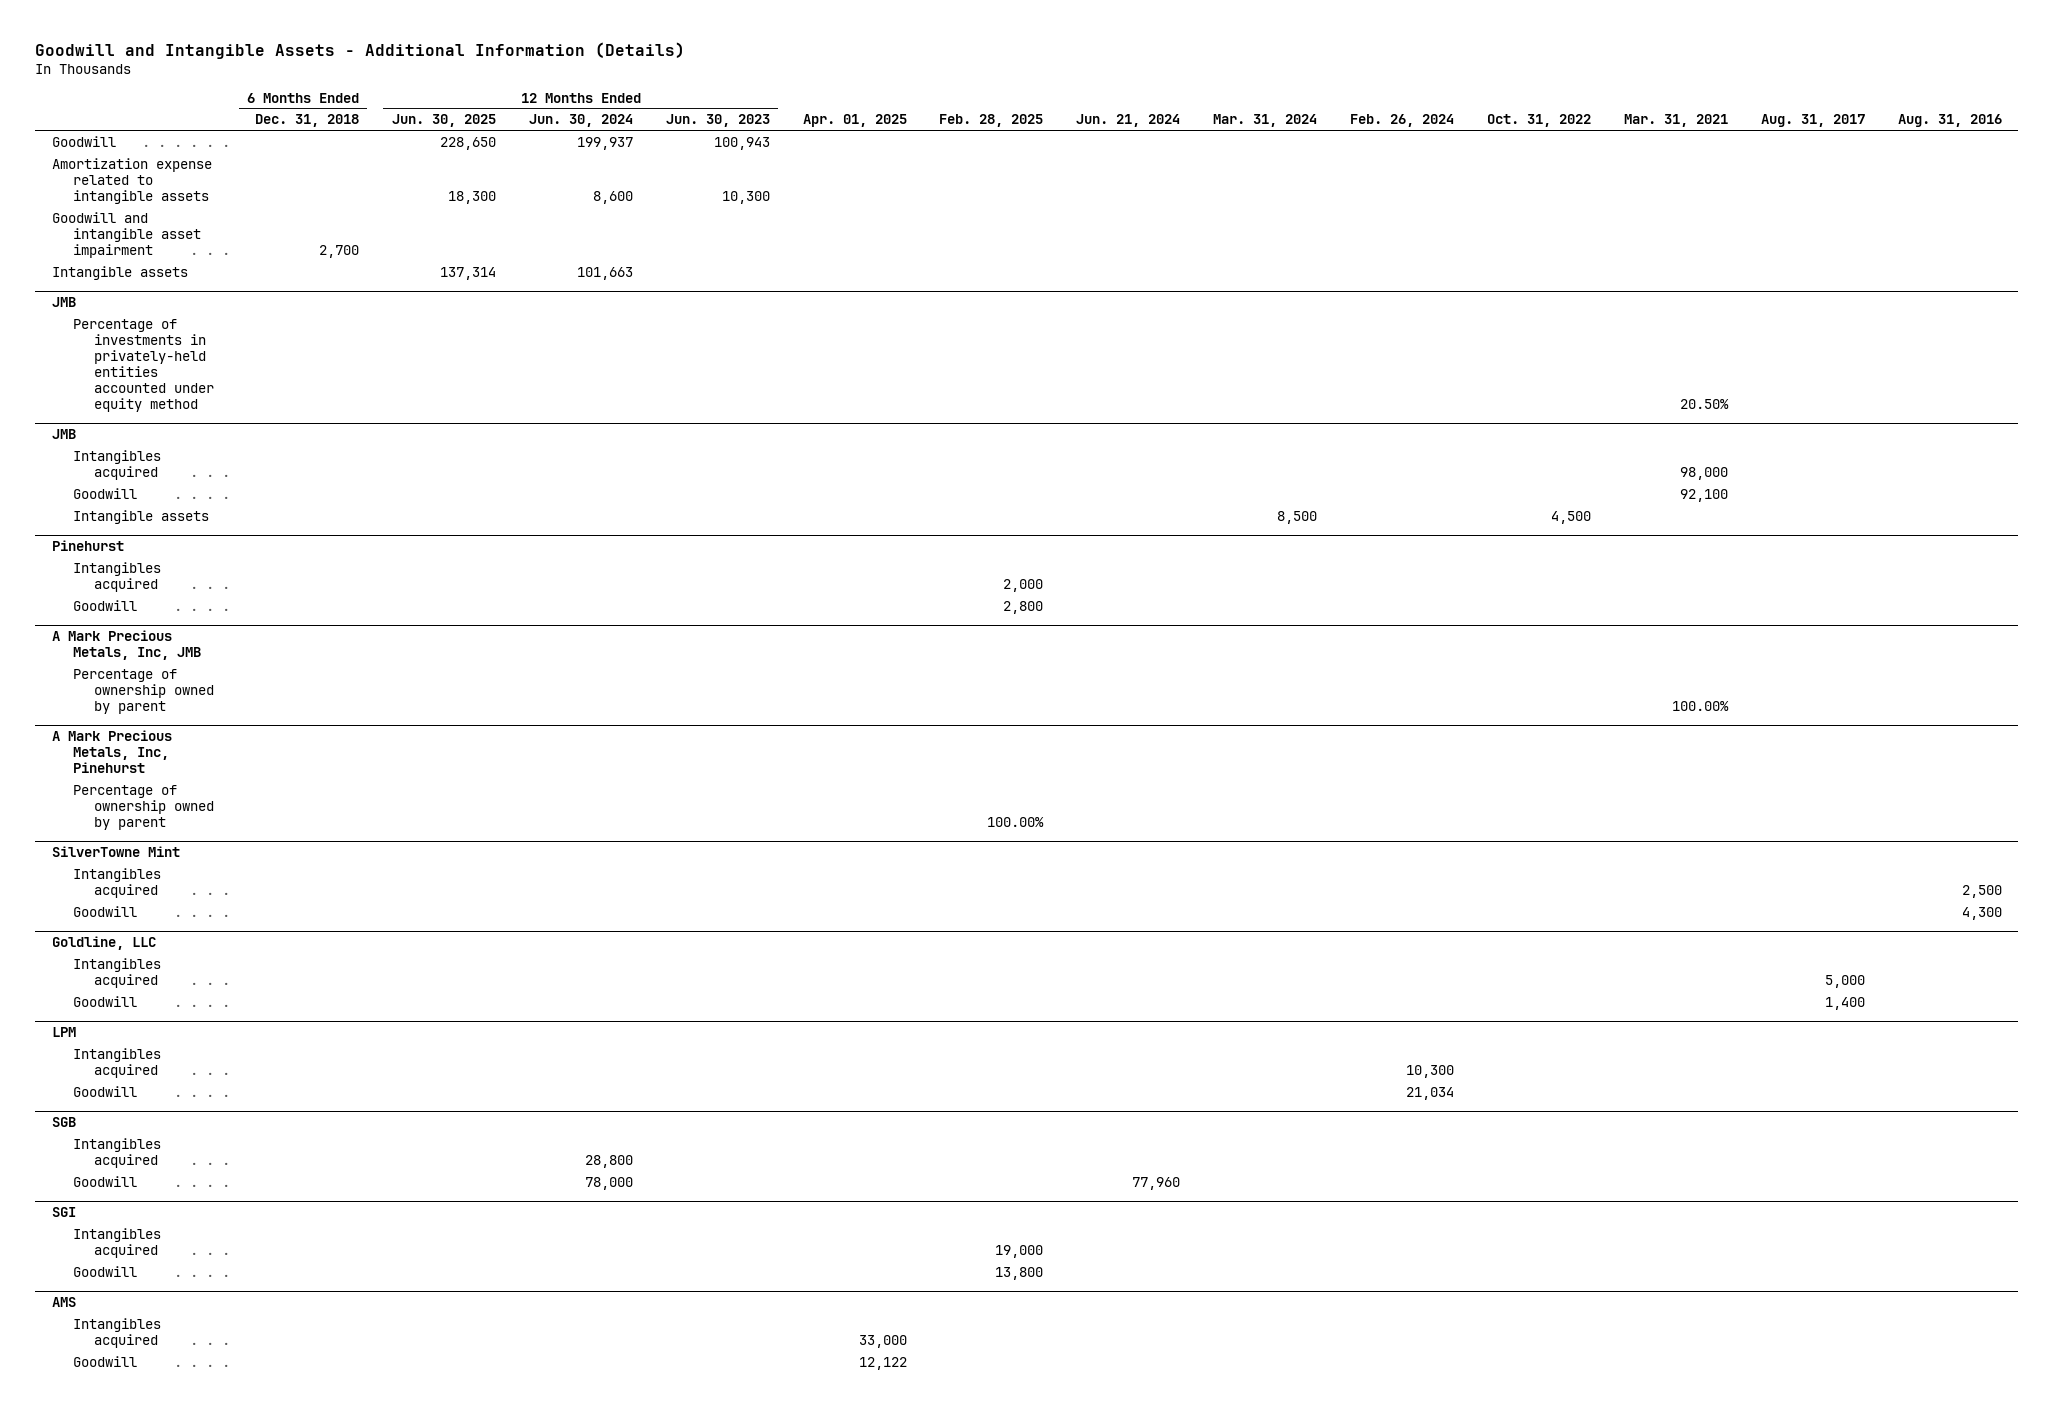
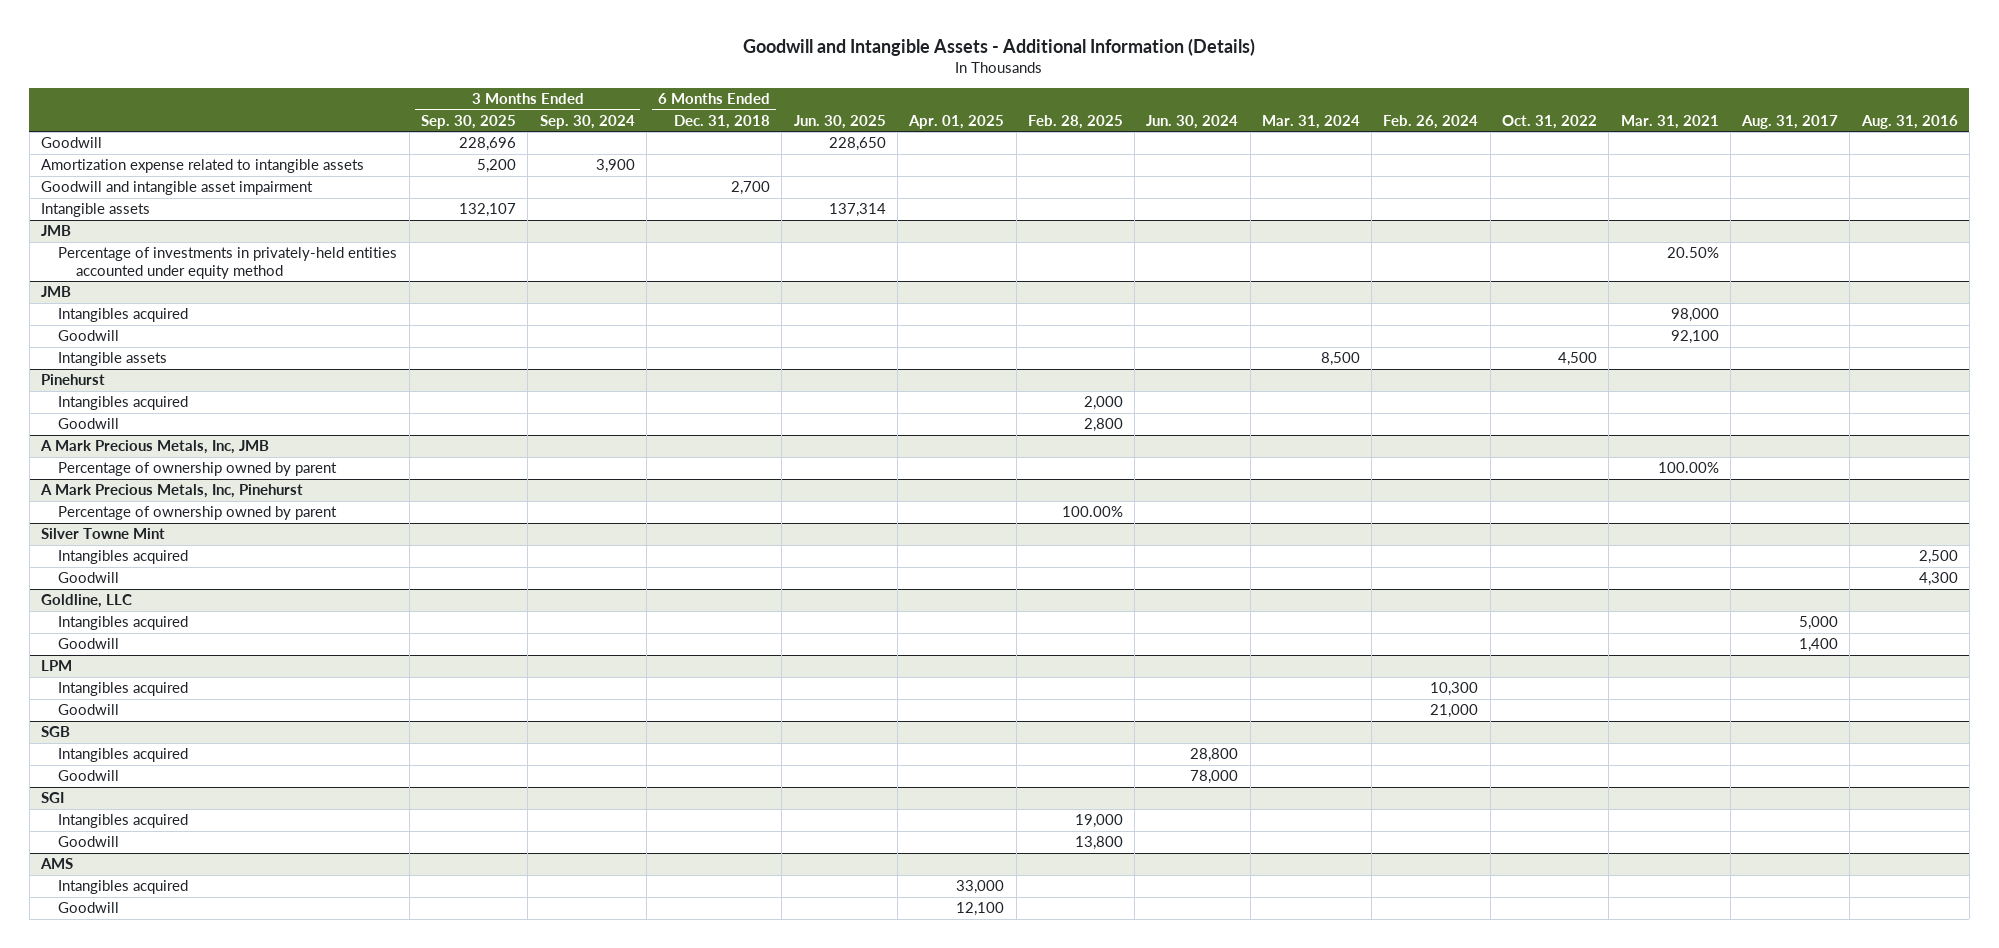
- | 6 Months Ended Dec. 31, 2018 | 12 Months Ended Jun. 30, 2025 | 12 Months Ended Jun. 30, 2024 | 12 Months Ended Jun. 30, 2023 | Apr. 01, 2025 | Feb. 28, 2025 | Jun. 21, 2024 | Mar. 31, 2024 | Feb. 26, 2024 | Oct. 31, 2022 | Mar. 31, 2021 | Aug. 31, 2017 | Aug. 31, 2016
+ | 3 Months Ended Sep. 30, 2025 | 3 Months Ended Sep. 30, 2024 | 6 Months Ended Dec. 31, 2018 | Jun. 30, 2025 | Apr. 01, 2025 | Feb. 28, 2025 | Jun. 30, 2024 | Mar. 31, 2024 | Feb. 26, 2024 | Oct. 31, 2022 | Mar. 31, 2021 | Aug. 31, 2017 | Aug. 31, 2016
- SilverTowne Mint
+ Silver Towne Mint
@ LPM
- Goodwill | | | | | | | | | 21,034 | | | |
+ Goodwill | | | | | | | | | 21,000 | | | |
@ AMS
- Goodwill | | | | | 12,122 | | | | | | | |
+ Goodwill | | | | | 12,100 | | | | | | | |

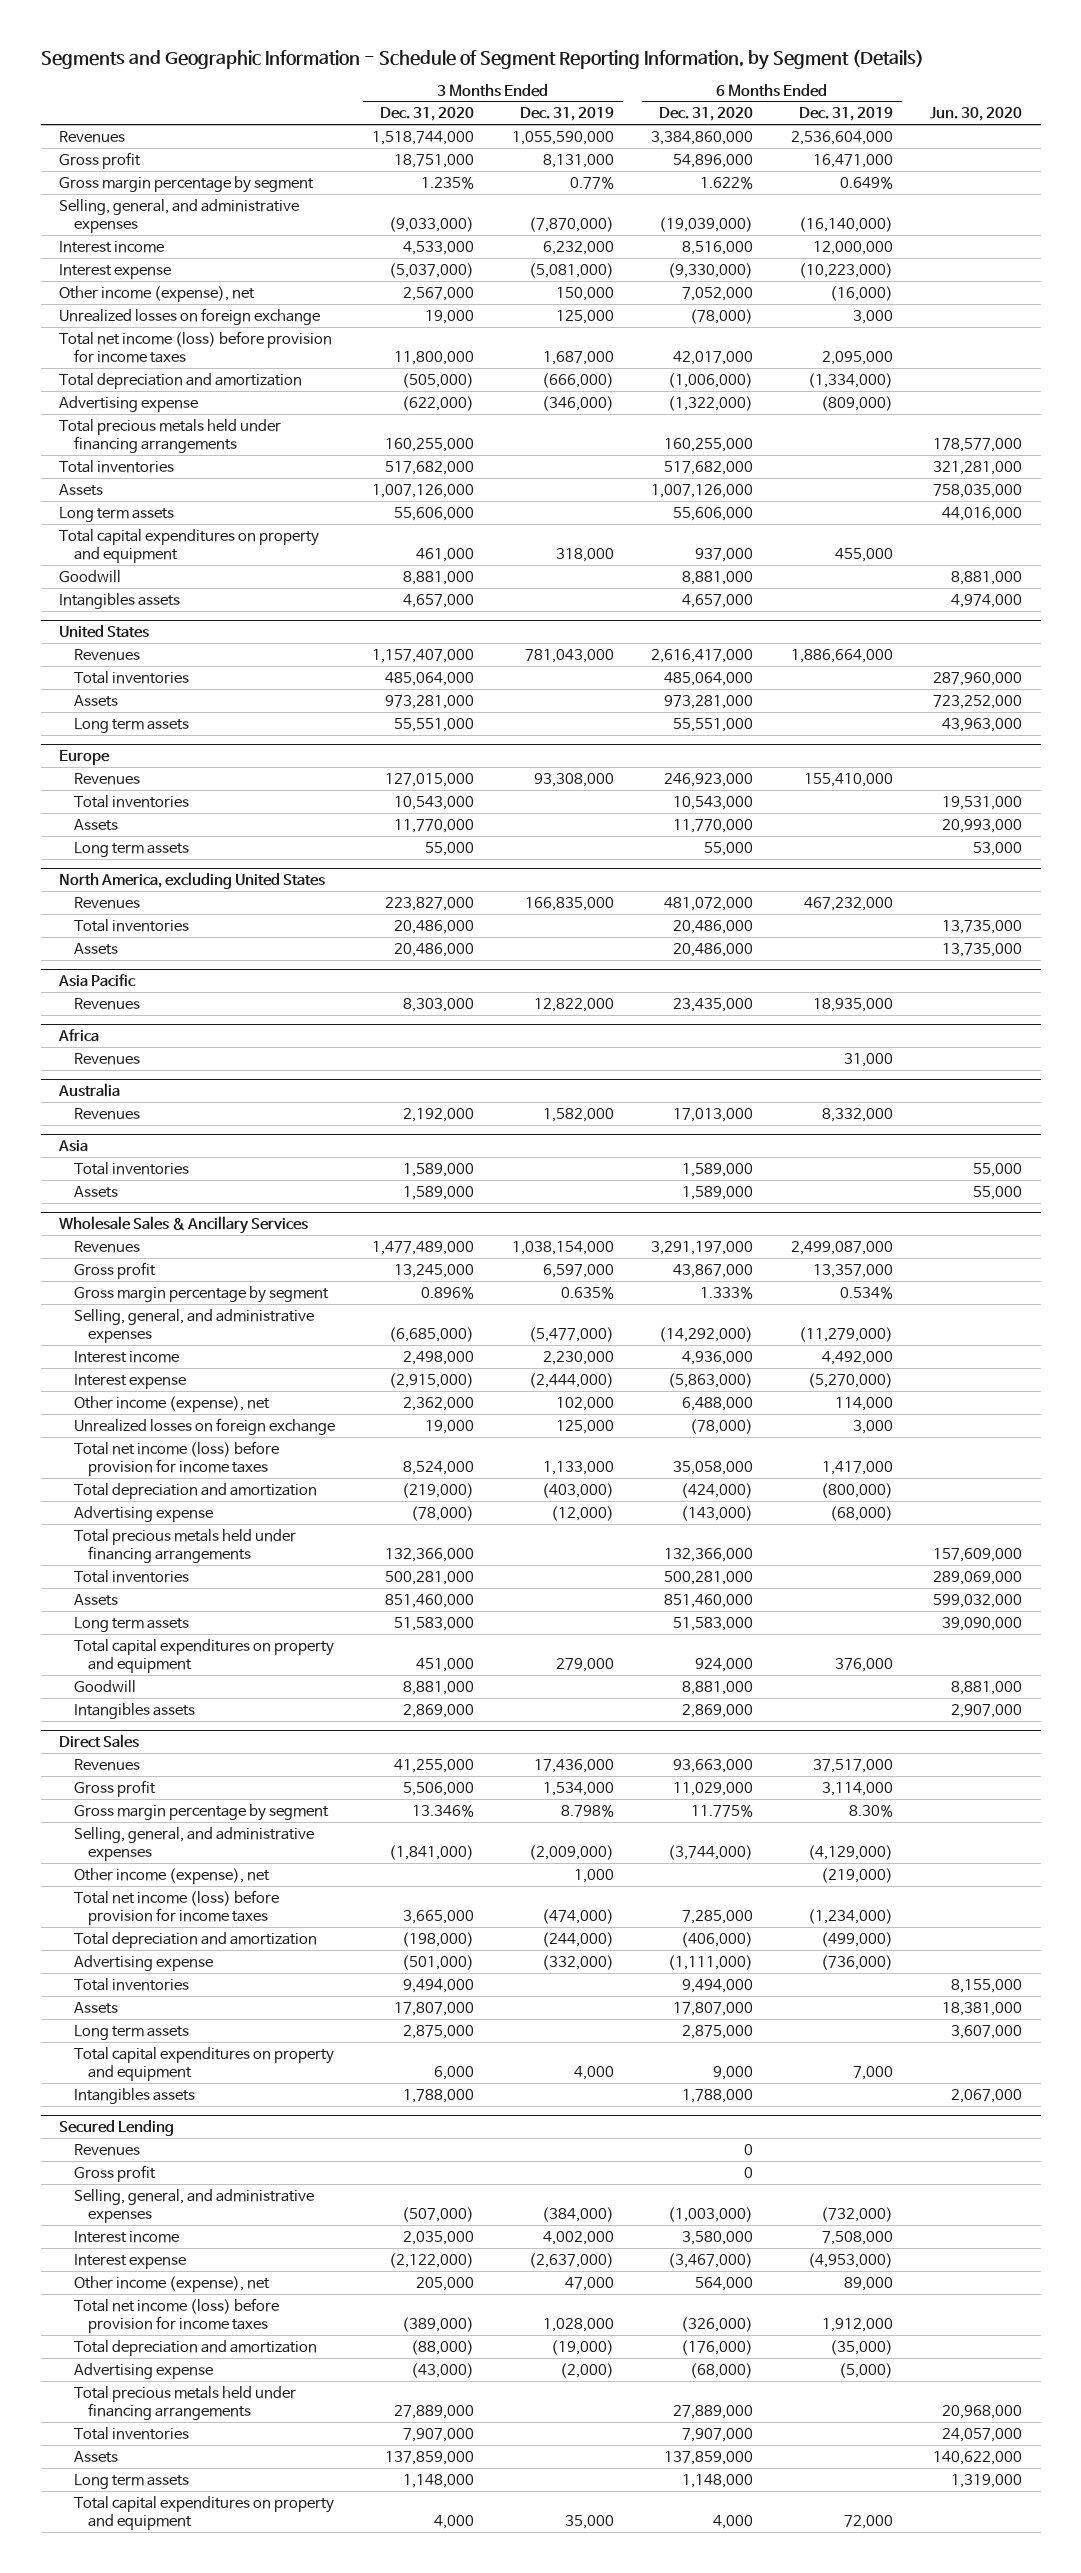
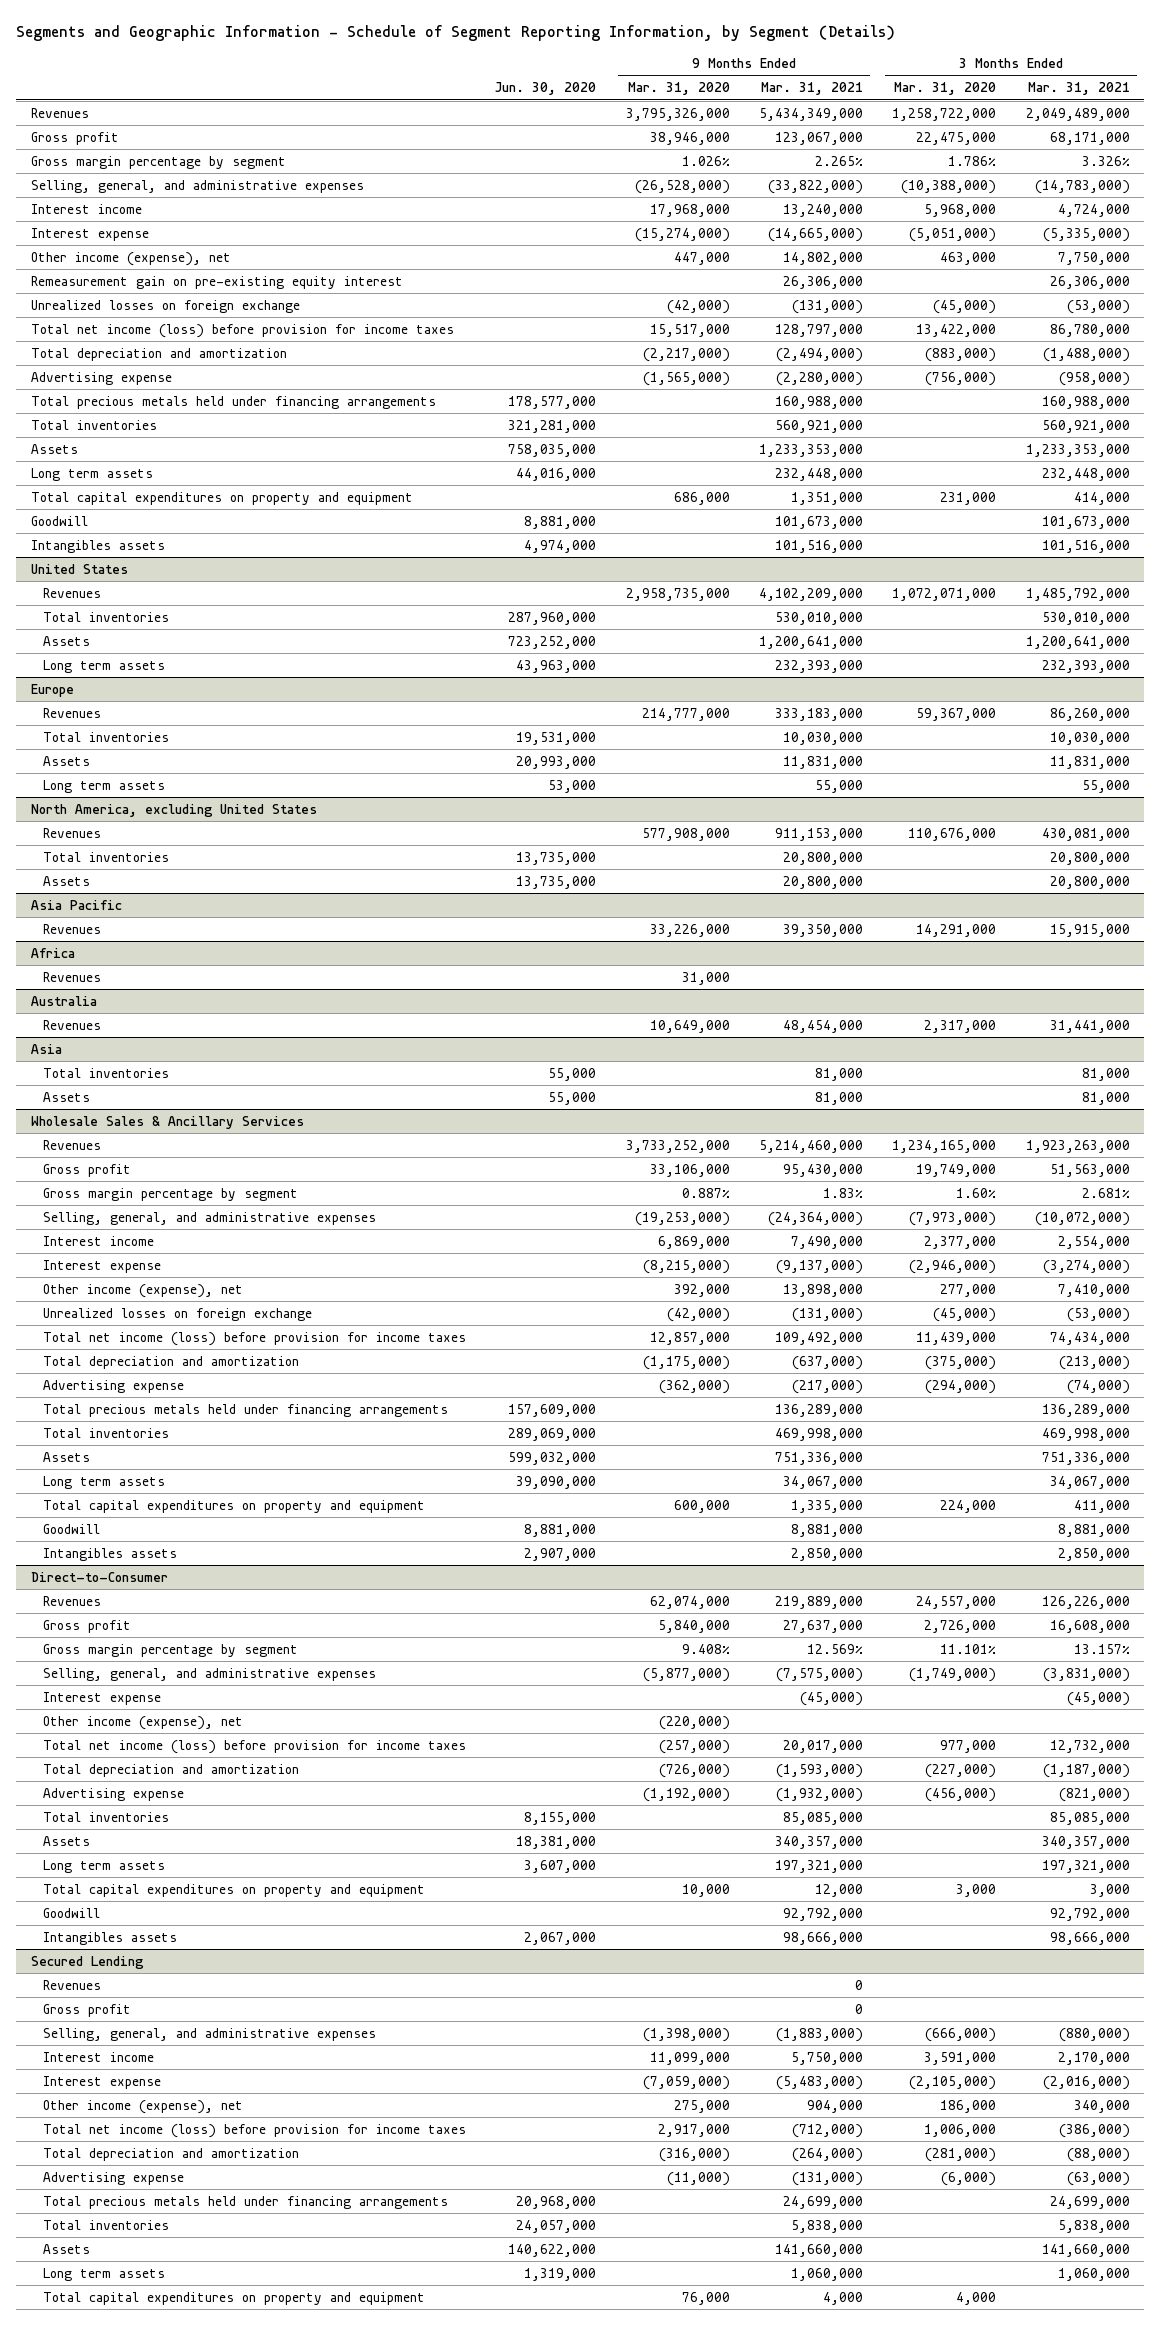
- | 3 Months Ended Dec. 31, 2020 | 3 Months Ended Dec. 31, 2019 | 6 Months Ended Dec. 31, 2020 | 6 Months Ended Dec. 31, 2019 | Jun. 30, 2020
+ | Jun. 30, 2020 | 9 Months Ended Mar. 31, 2020 | 9 Months Ended Mar. 31, 2021 | 3 Months Ended Mar. 31, 2020 | 3 Months Ended Mar. 31, 2021
+ Remeasurement gain on pre-existing equity interest | | | 26,306,000 | | 26,306,000
- Direct Sales
+ Direct-to-Consumer
+ Interest expense | | | (45,000) | | (45,000)
+ Goodwill | | | 92,792,000 | | 92,792,000

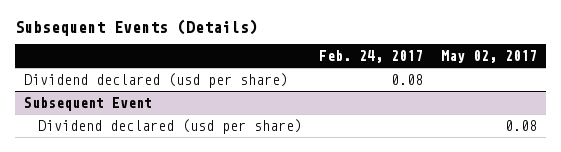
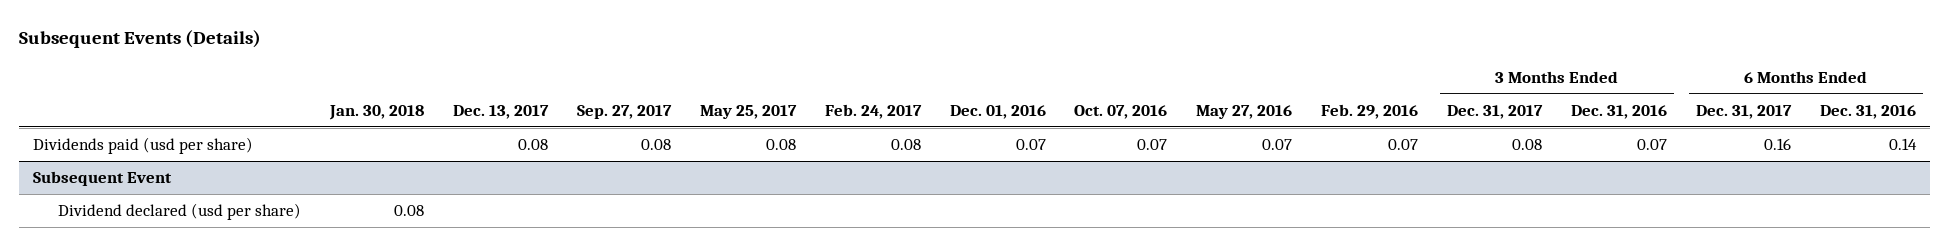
- | Feb. 24, 2017 | May 02, 2017
+ | Jan. 30, 2018 | Dec. 13, 2017 | Sep. 27, 2017 | May 25, 2017 | Feb. 24, 2017 | Dec. 01, 2016 | Oct. 07, 2016 | May 27, 2016 | Feb. 29, 2016 | 3 Months Ended Dec. 31, 2017 | 3 Months Ended Dec. 31, 2016 | 6 Months Ended Dec. 31, 2017 | 6 Months Ended Dec. 31, 2016
- Dividend declared (usd per share) | 0.08 |
+ Dividends paid (usd per share) | | 0.08 | 0.08 | 0.08 | 0.08 | 0.07 | 0.07 | 0.07 | 0.07 | 0.08 | 0.07 | 0.16 | 0.14

